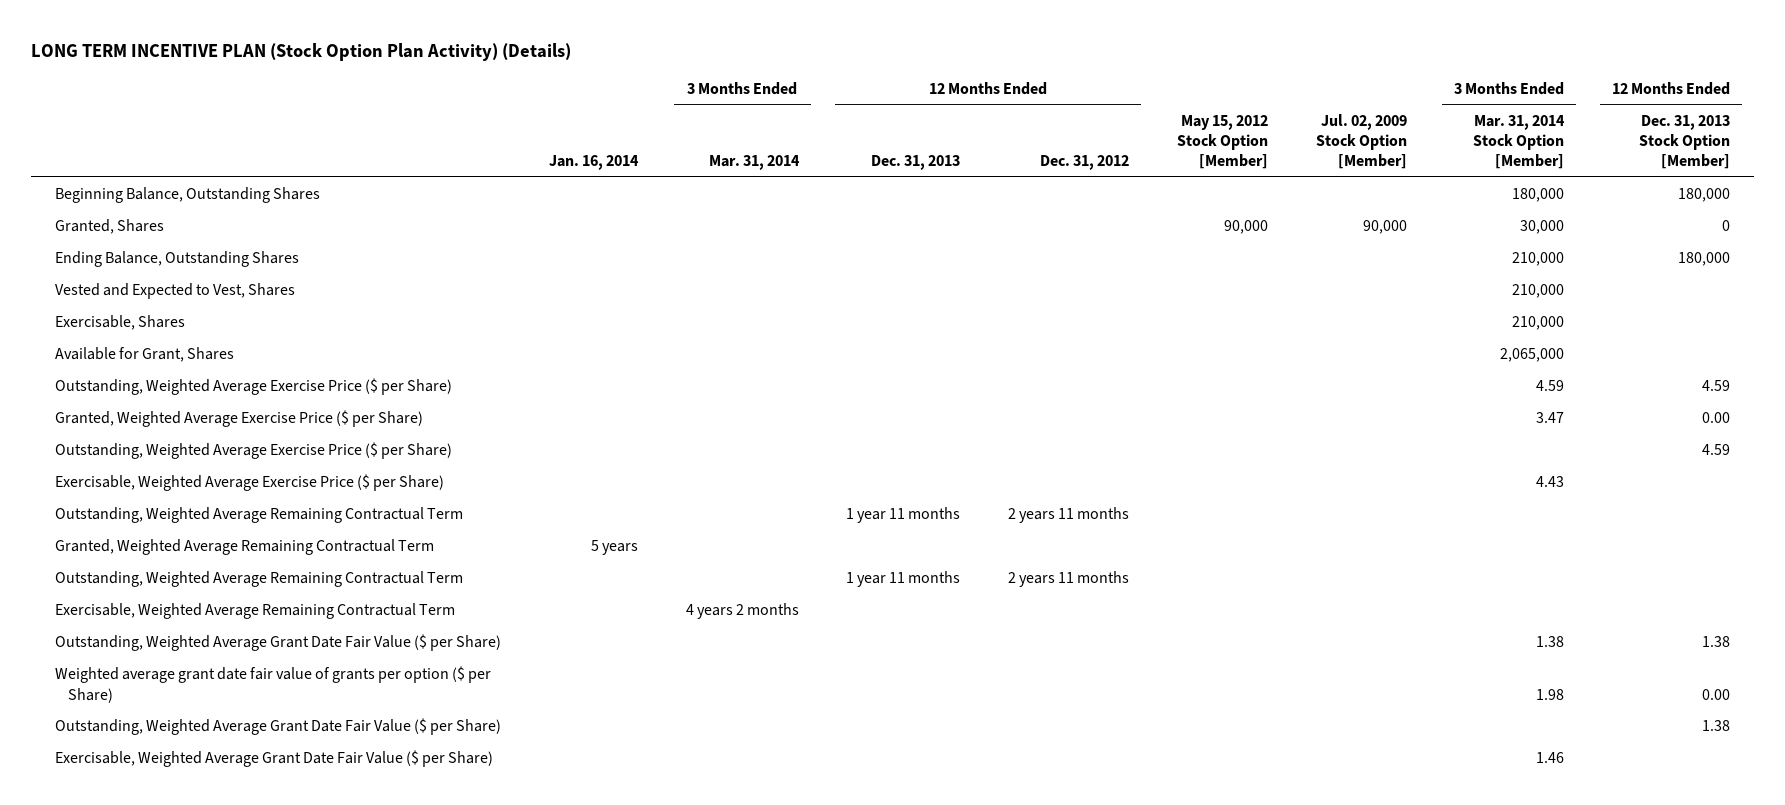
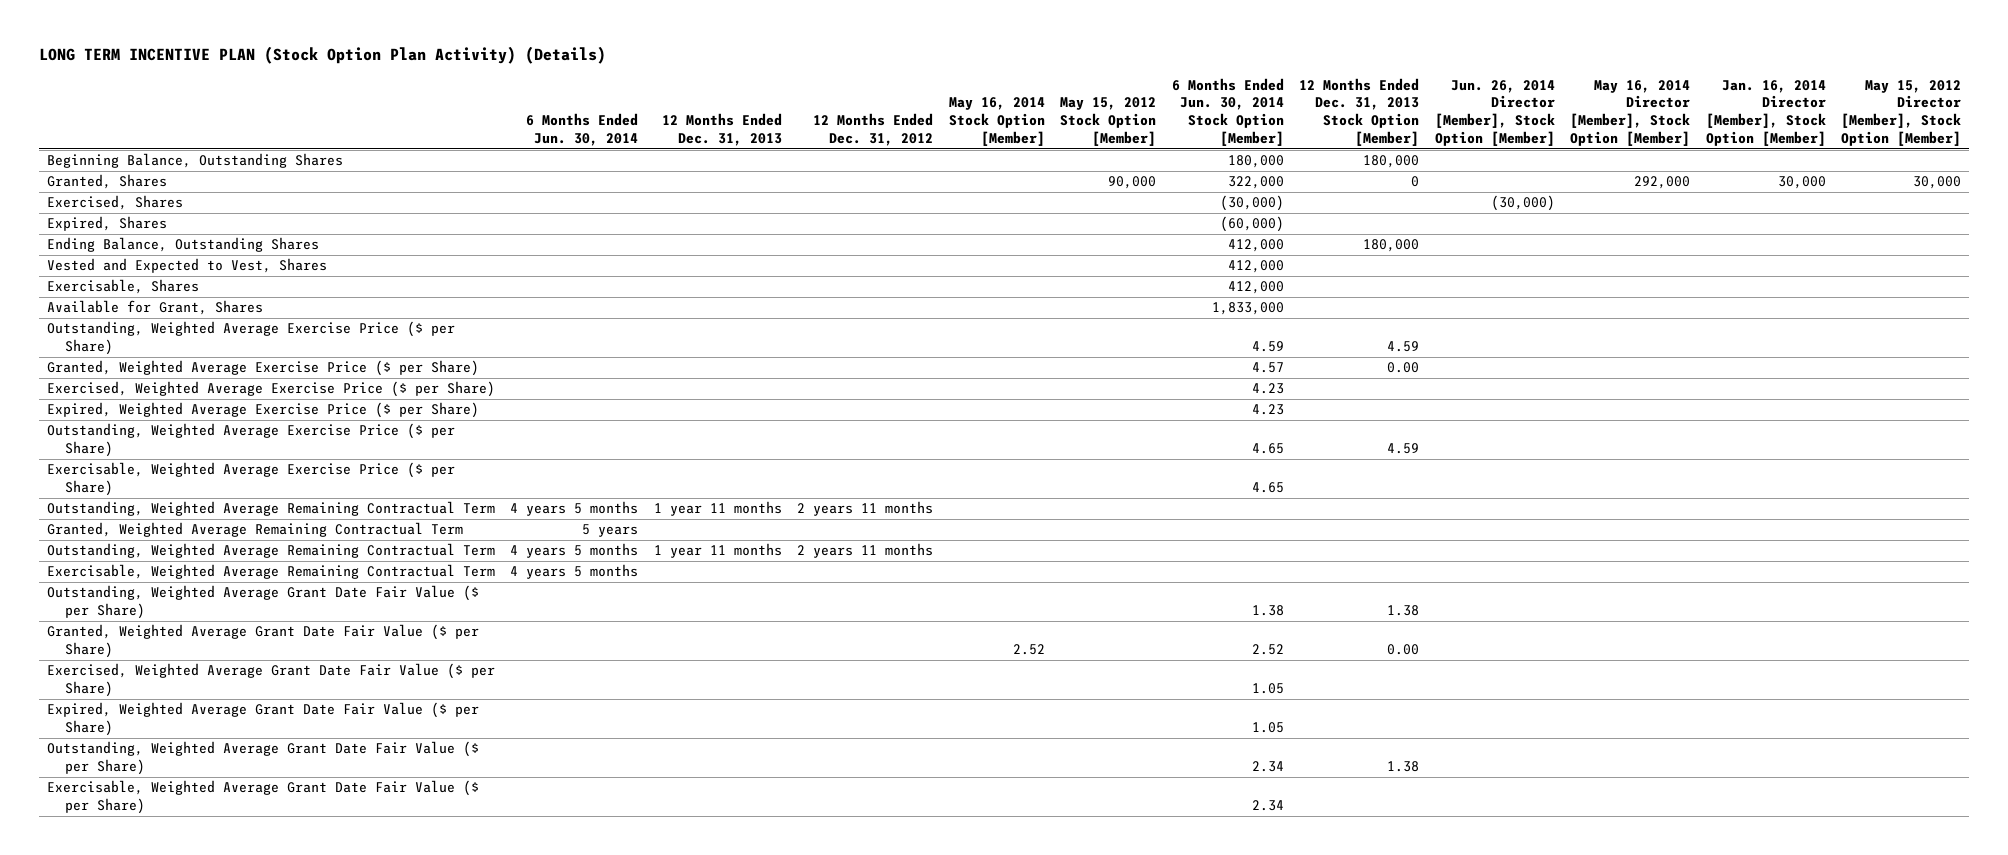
- | Jan. 16, 2014 | 3 Months Ended Mar. 31, 2014 | 12 Months Ended Dec. 31, 2013 | 12 Months Ended Dec. 31, 2012 | May 15, 2012 Stock Option [Member] | Jul. 02, 2009 Stock Option [Member] | 3 Months Ended Mar. 31, 2014 Stock Option [Member] | 12 Months Ended Dec. 31, 2013 Stock Option [Member]
+ | 6 Months Ended Jun. 30, 2014 | 12 Months Ended Dec. 31, 2013 | 12 Months Ended Dec. 31, 2012 | May 16, 2014 Stock Option [Member] | May 15, 2012 Stock Option [Member] | 6 Months Ended Jun. 30, 2014 Stock Option [Member] | 12 Months Ended Dec. 31, 2013 Stock Option [Member] | Jun. 26, 2014 Director [Member], Stock Option [Member] | May 16, 2014 Director [Member], Stock Option [Member] | Jan. 16, 2014 Director [Member], Stock Option [Member] | May 15, 2012 Director [Member], Stock Option [Member]
+ Exercised, Shares | | | | | | (30,000) | | (30,000) | | |
+ Expired, Shares | | | | | | (60,000) | | | | |
+ Exercised, Weighted Average Exercise Price ($ per Share) | | | | | | 4.23 | | | | |
+ Expired, Weighted Average Exercise Price ($ per Share) | | | | | | 4.23 | | | | |
- Weighted average grant date fair value of grants per option ($ per Share) | | | | | | | 1.98 | 0.00
+ Granted, Weighted Average Grant Date Fair Value ($ per Share) | | | | 2.52 | | 2.52 | 0.00 | | | |
+ Exercised, Weighted Average Grant Date Fair Value ($ per Share) | | | | | | 1.05 | | | | |
+ Expired, Weighted Average Grant Date Fair Value ($ per Share) | | | | | | 1.05 | | | | |

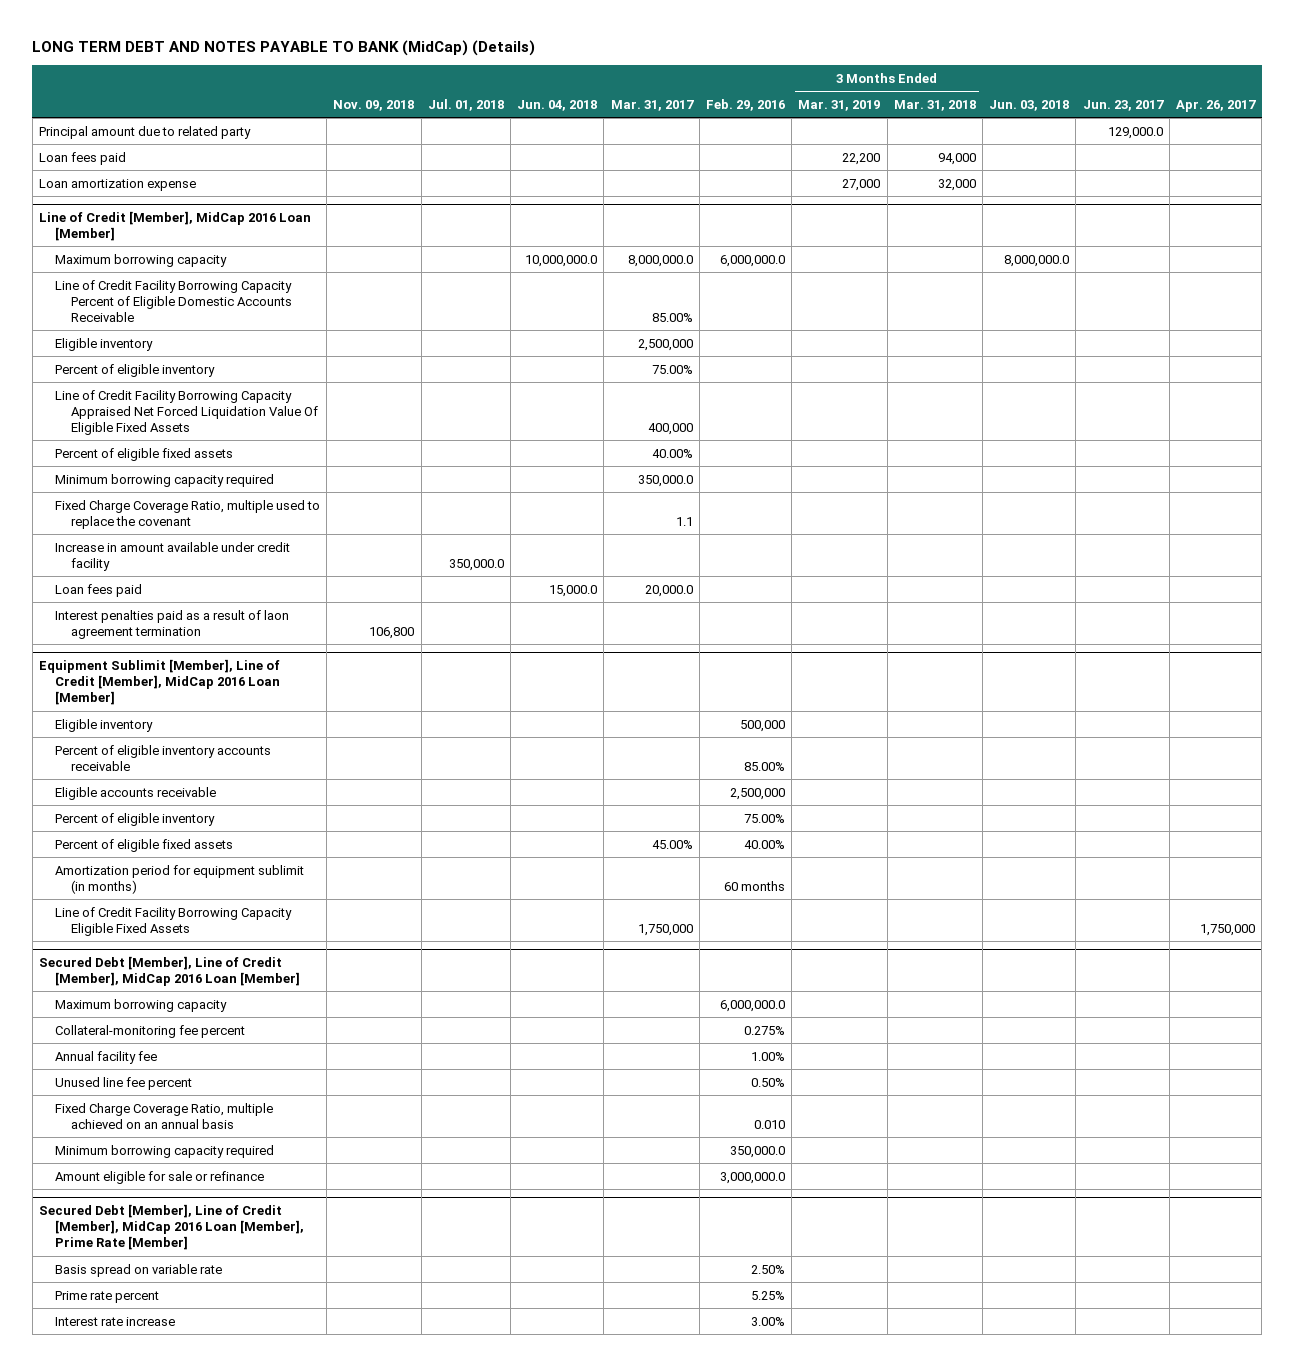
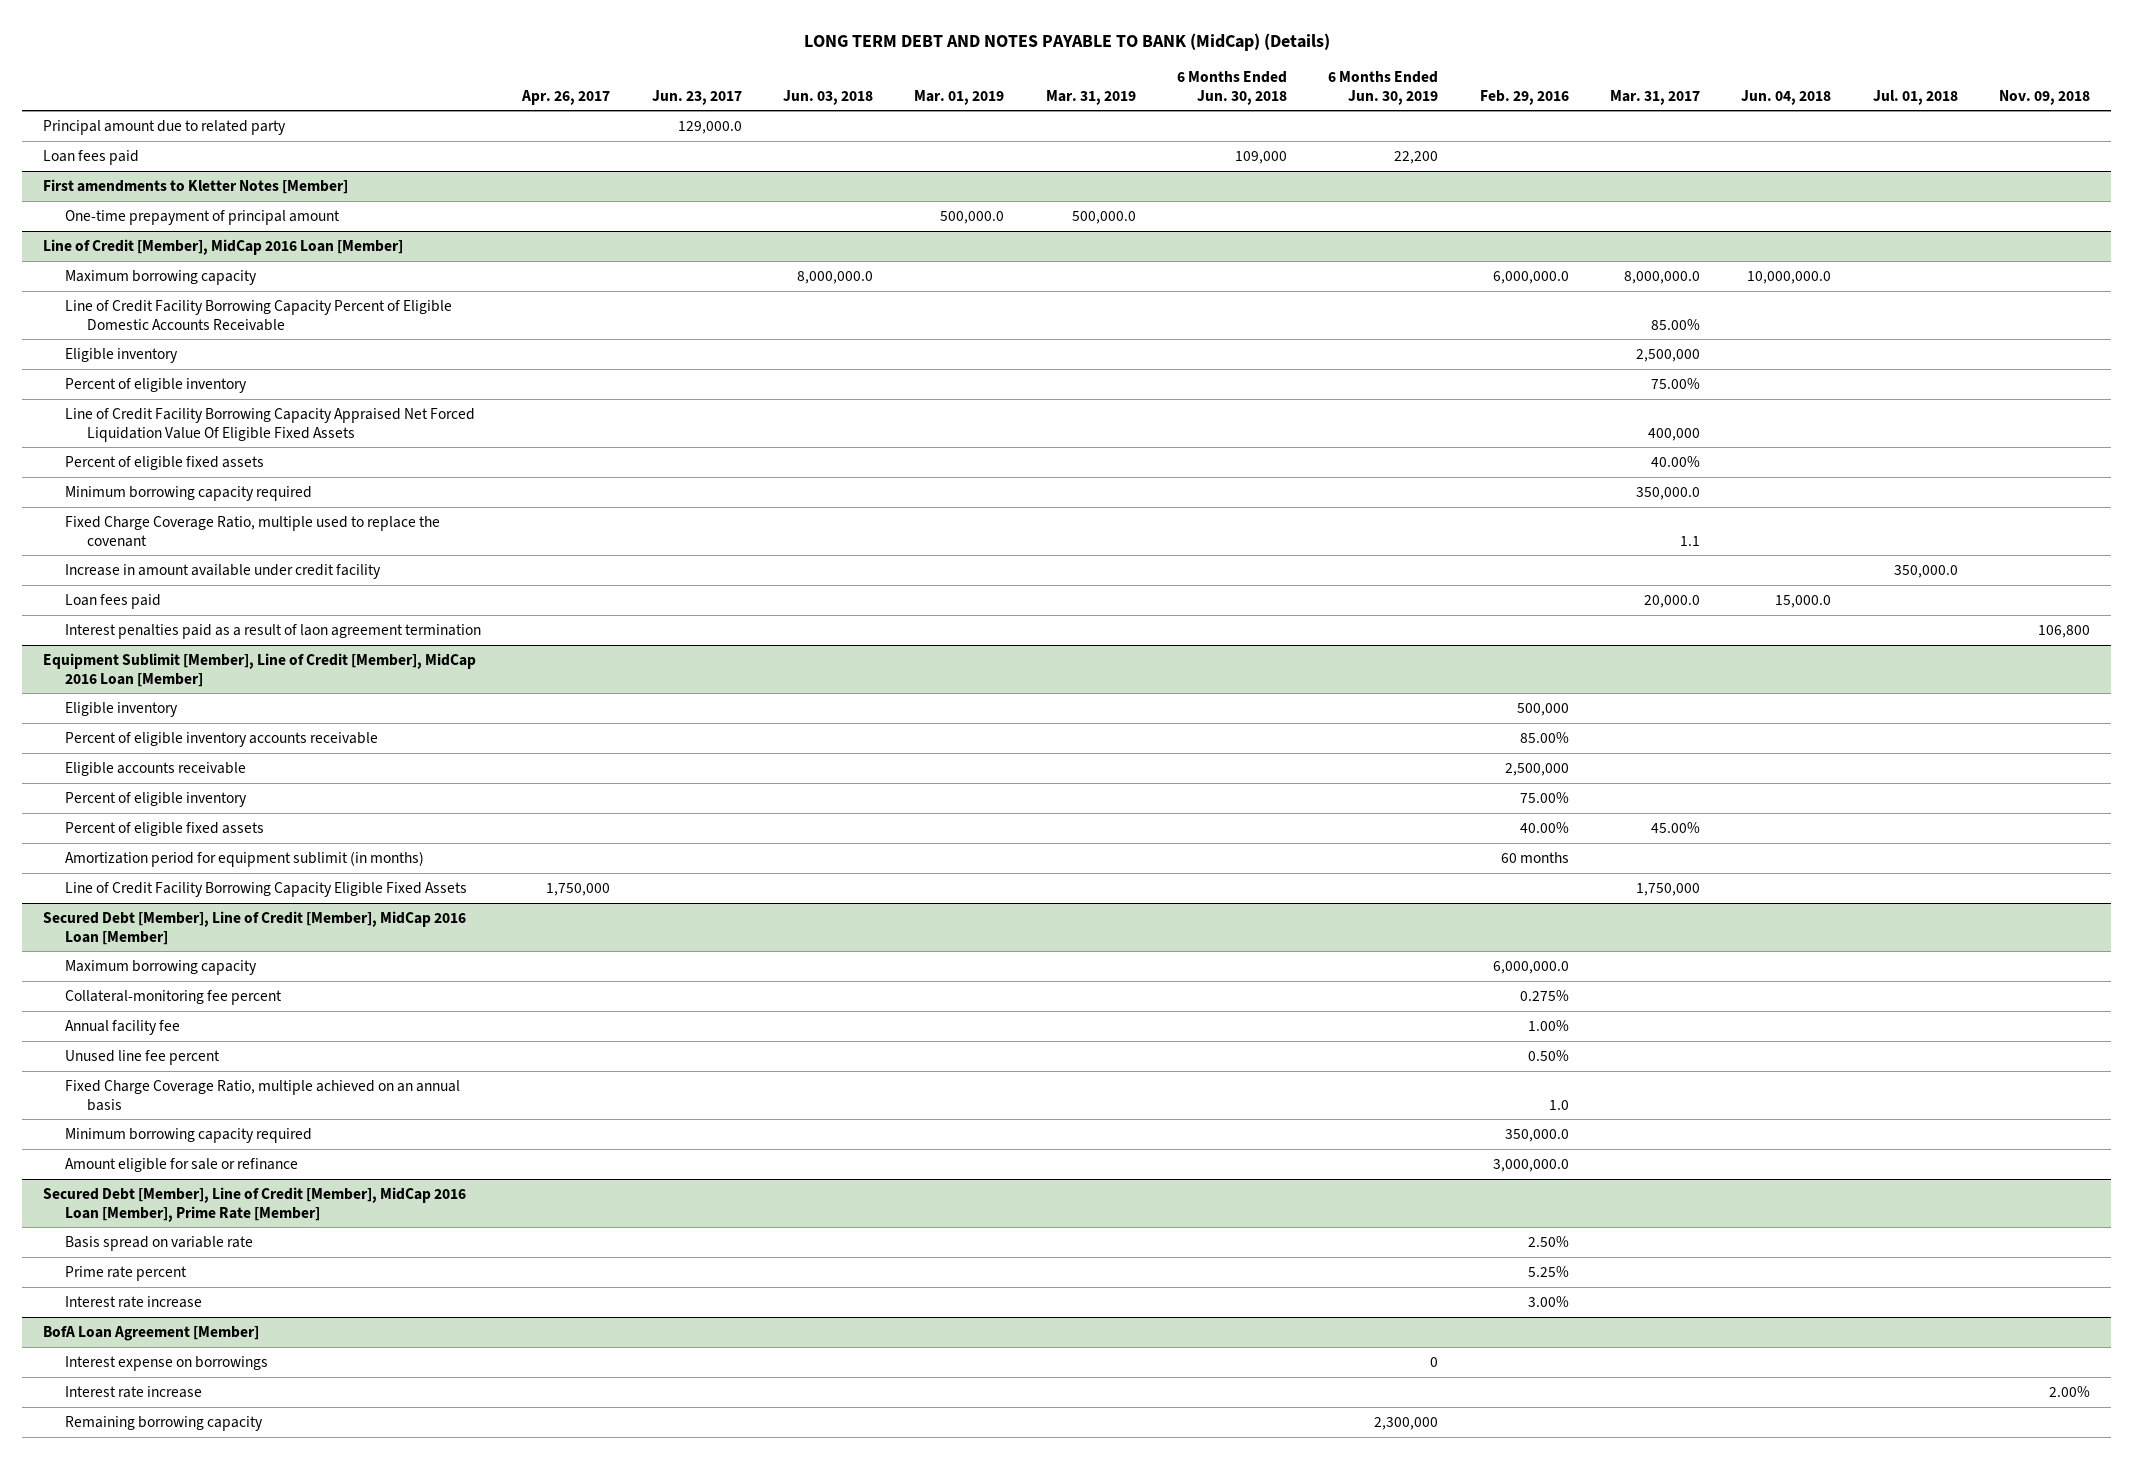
- | Nov. 09, 2018 | Jul. 01, 2018 | Jun. 04, 2018 | Mar. 31, 2017 | Feb. 29, 2016 | 3 Months Ended Mar. 31, 2019 | 3 Months Ended Mar. 31, 2018 | Jun. 03, 2018 | Jun. 23, 2017 | Apr. 26, 2017
+ | Apr. 26, 2017 | Jun. 23, 2017 | Jun. 03, 2018 | Mar. 01, 2019 | Mar. 31, 2019 | 6 Months Ended Jun. 30, 2018 | 6 Months Ended Jun. 30, 2019 | Feb. 29, 2016 | Mar. 31, 2017 | Jun. 04, 2018 | Jul. 01, 2018 | Nov. 09, 2018
- Loan amortization expense | | | | | | 27,000 | 32,000 | | |
+ First amendments to Kletter Notes [Member]
+ One-time prepayment of principal amount | | | | 500,000.0 | 500,000.0 | | | | | | |
@ Secured Debt [Member], Line of Credit [Member], MidCap 2016 Loan [Member]
- Fixed Charge Coverage Ratio, multiple achieved on an annual basis | | | | | 0.010 | | | | |
+ Fixed Charge Coverage Ratio, multiple achieved on an annual basis | | | | | | | | 1.0 | | | |
+ BofA Loan Agreement [Member]
+ Interest expense on borrowings | | | | | | | 0 | | | | |
+ Interest rate increase | | | | | | | | | | | | 2.00%
+ Remaining borrowing capacity | | | | | | | 2,300,000 | | | | |

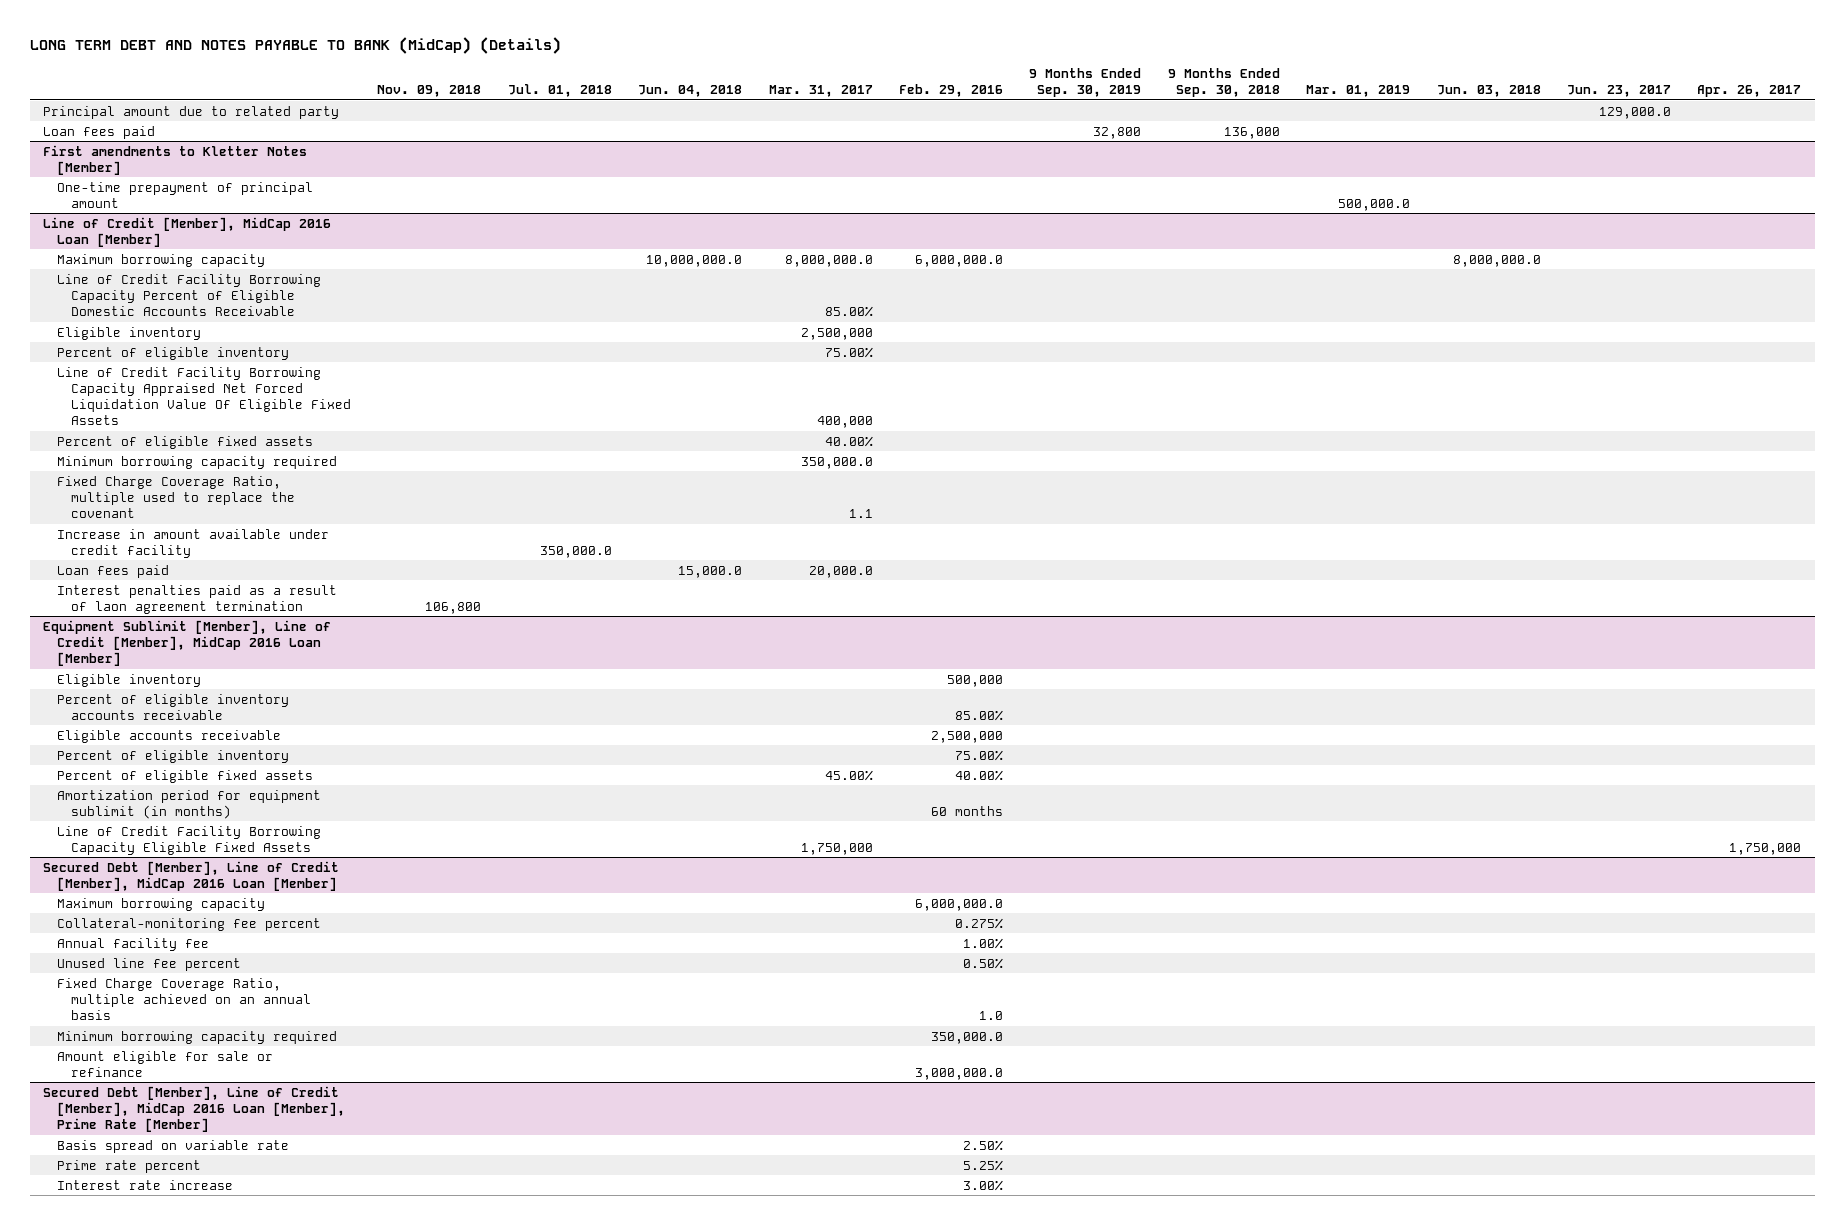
- | Apr. 26, 2017 | Jun. 23, 2017 | Jun. 03, 2018 | Mar. 01, 2019 | Mar. 31, 2019 | 6 Months Ended Jun. 30, 2018 | 6 Months Ended Jun. 30, 2019 | Feb. 29, 2016 | Mar. 31, 2017 | Jun. 04, 2018 | Jul. 01, 2018 | Nov. 09, 2018
+ | Nov. 09, 2018 | Jul. 01, 2018 | Jun. 04, 2018 | Mar. 31, 2017 | Feb. 29, 2016 | 9 Months Ended Sep. 30, 2019 | 9 Months Ended Sep. 30, 2018 | Mar. 01, 2019 | Jun. 03, 2018 | Jun. 23, 2017 | Apr. 26, 2017
- BofA Loan Agreement [Member]
- Interest expense on borrowings | | | | | | | 0 | | | | |
- Interest rate increase | | | | | | | | | | | | 2.00%
- Remaining borrowing capacity | | | | | | | 2,300,000 | | | | |

